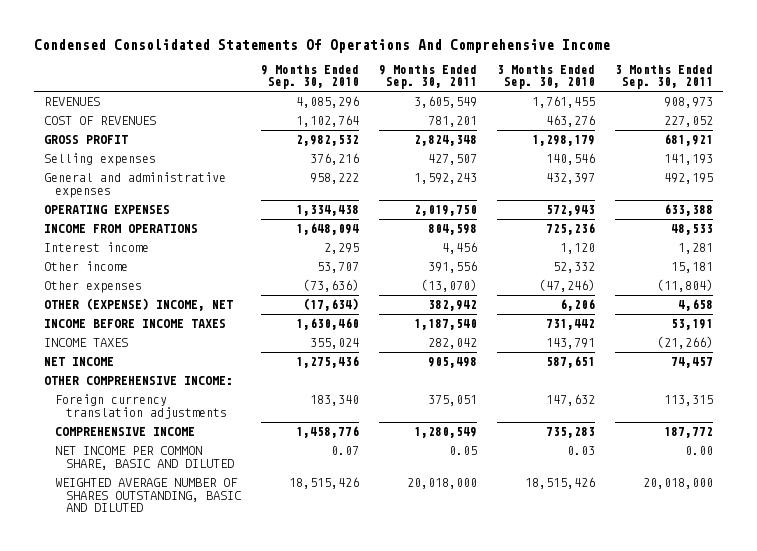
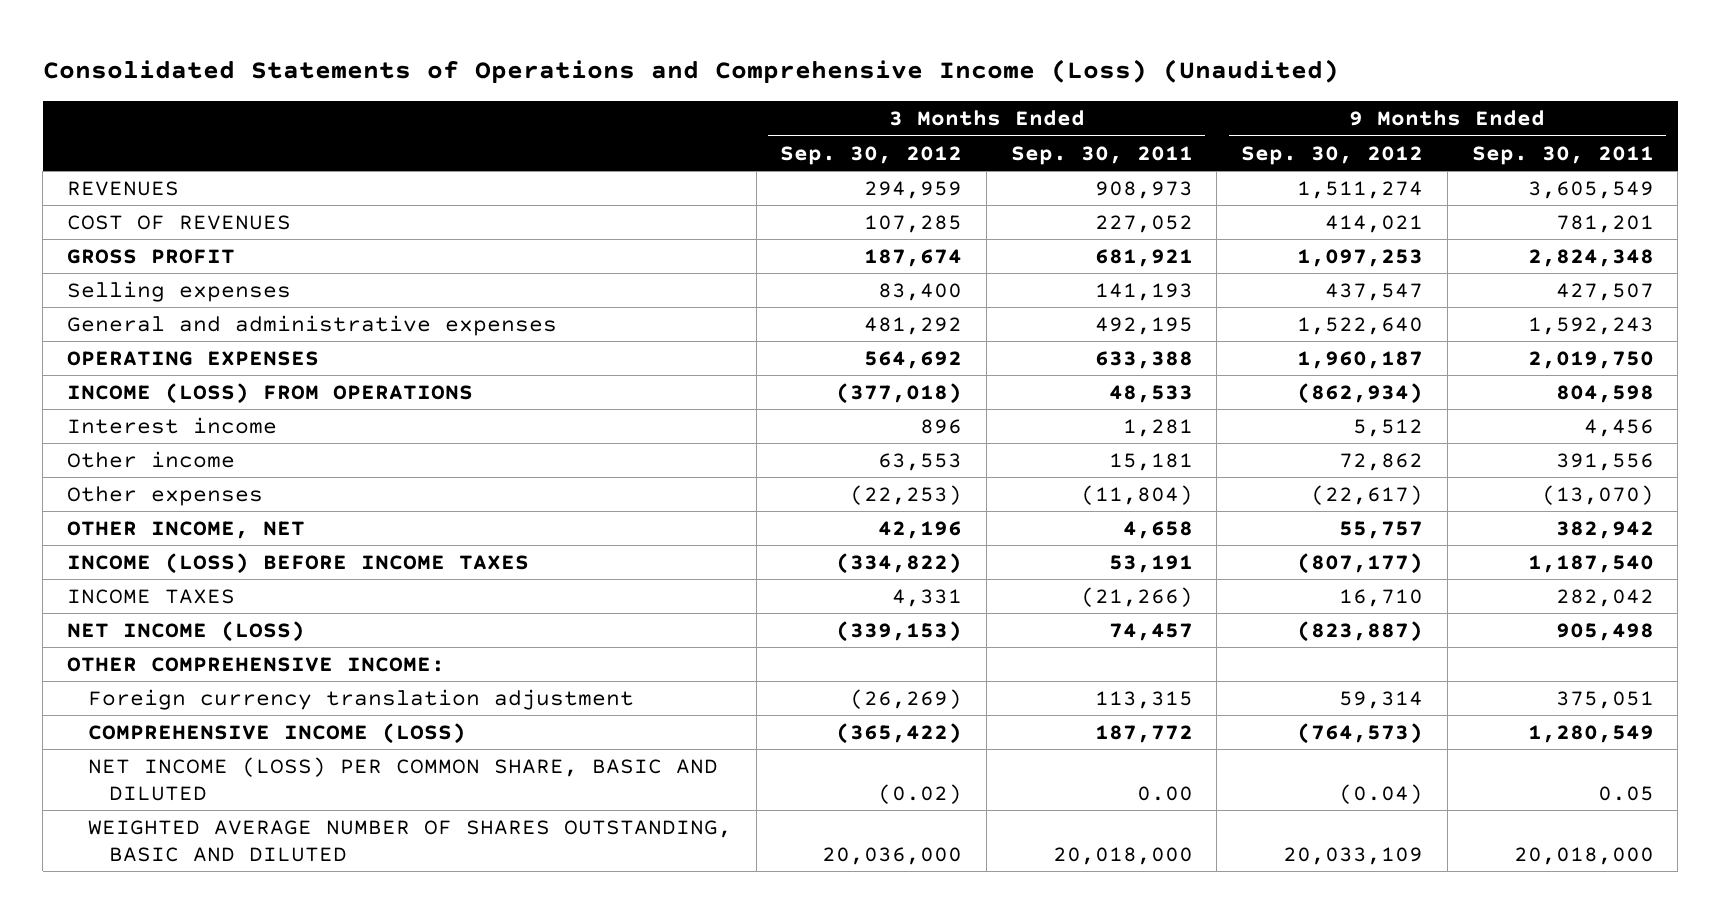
- Condensed Consolidated Statements Of Operations And Comprehensive Income
+ Consolidated Statements of Operations and Comprehensive Income (Loss) (Unaudited)
- | 9 Months Ended Sep. 30, 2010 | 9 Months Ended Sep. 30, 2011 | 3 Months Ended Sep. 30, 2010 | 3 Months Ended Sep. 30, 2011
+ | 3 Months Ended Sep. 30, 2012 | 3 Months Ended Sep. 30, 2011 | 9 Months Ended Sep. 30, 2012 | 9 Months Ended Sep. 30, 2011
- INCOME FROM OPERATIONS | 1,648,094 | 804,598 | 725,236 | 48,533
+ INCOME (LOSS) FROM OPERATIONS | (377,018) | 48,533 | (862,934) | 804,598
- OTHER (EXPENSE) INCOME, NET | (17,634) | 382,942 | 6,206 | 4,658
- INCOME BEFORE INCOME TAXES | 1,630,460 | 1,187,540 | 731,442 | 53,191
+ OTHER INCOME, NET | 42,196 | 4,658 | 55,757 | 382,942
+ INCOME (LOSS) BEFORE INCOME TAXES | (334,822) | 53,191 | (807,177) | 1,187,540
- NET INCOME | 1,275,436 | 905,498 | 587,651 | 74,457
+ NET INCOME (LOSS) | (339,153) | 74,457 | (823,887) | 905,498
- Foreign currency translation adjustments | 183,340 | 375,051 | 147,632 | 113,315
- COMPREHENSIVE INCOME | 1,458,776 | 1,280,549 | 735,283 | 187,772
- NET INCOME PER COMMON SHARE, BASIC AND DILUTED | 0.07 | 0.05 | 0.03 | 0.00
+ Foreign currency translation adjustment | (26,269) | 113,315 | 59,314 | 375,051
+ COMPREHENSIVE INCOME (LOSS) | (365,422) | 187,772 | (764,573) | 1,280,549
+ NET INCOME (LOSS) PER COMMON SHARE, BASIC AND DILUTED | (0.02) | 0.00 | (0.04) | 0.05

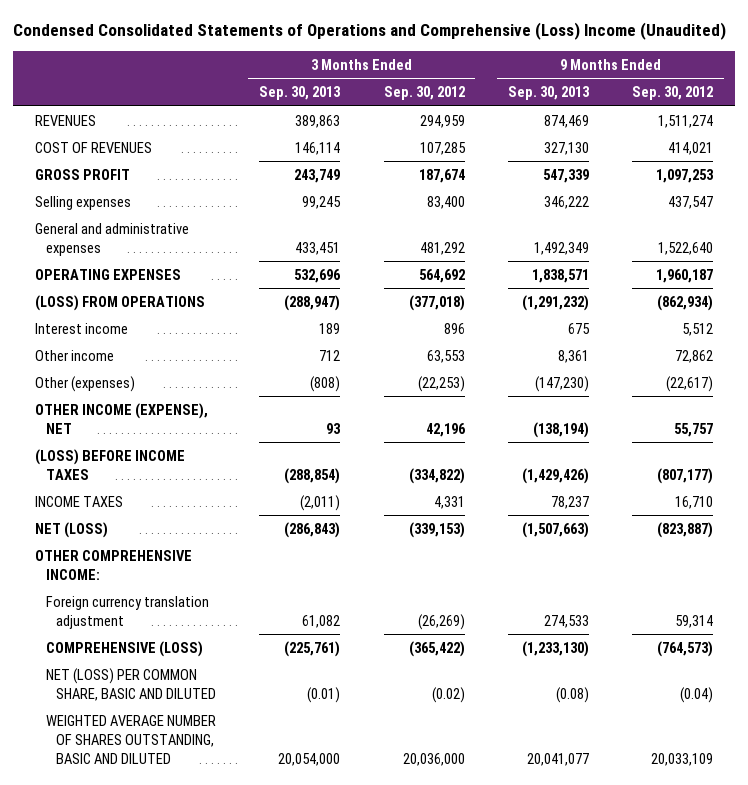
- Consolidated Statements of Operations and Comprehensive Income (Loss) (Unaudited)
+ Condensed Consolidated Statements of Operations and Comprehensive (Loss) Income (Unaudited)
- | 3 Months Ended Sep. 30, 2012 | 3 Months Ended Sep. 30, 2011 | 9 Months Ended Sep. 30, 2012 | 9 Months Ended Sep. 30, 2011
+ | 3 Months Ended Sep. 30, 2013 | 3 Months Ended Sep. 30, 2012 | 9 Months Ended Sep. 30, 2013 | 9 Months Ended Sep. 30, 2012
- INCOME (LOSS) FROM OPERATIONS | (377,018) | 48,533 | (862,934) | 804,598
+ (LOSS) FROM OPERATIONS | (288,947) | (377,018) | (1,291,232) | (862,934)
- Other expenses | (22,253) | (11,804) | (22,617) | (13,070)
- OTHER INCOME, NET | 42,196 | 4,658 | 55,757 | 382,942
- INCOME (LOSS) BEFORE INCOME TAXES | (334,822) | 53,191 | (807,177) | 1,187,540
+ Other (expenses) | (808) | (22,253) | (147,230) | (22,617)
+ OTHER INCOME (EXPENSE), NET | 93 | 42,196 | (138,194) | 55,757
+ (LOSS) BEFORE INCOME TAXES | (288,854) | (334,822) | (1,429,426) | (807,177)
- NET INCOME (LOSS) | (339,153) | 74,457 | (823,887) | 905,498
+ NET (LOSS) | (286,843) | (339,153) | (1,507,663) | (823,887)
- COMPREHENSIVE INCOME (LOSS) | (365,422) | 187,772 | (764,573) | 1,280,549
- NET INCOME (LOSS) PER COMMON SHARE, BASIC AND DILUTED | (0.02) | 0.00 | (0.04) | 0.05
+ COMPREHENSIVE (LOSS) | (225,761) | (365,422) | (1,233,130) | (764,573)
+ NET (LOSS) PER COMMON SHARE, BASIC AND DILUTED | (0.01) | (0.02) | (0.08) | (0.04)

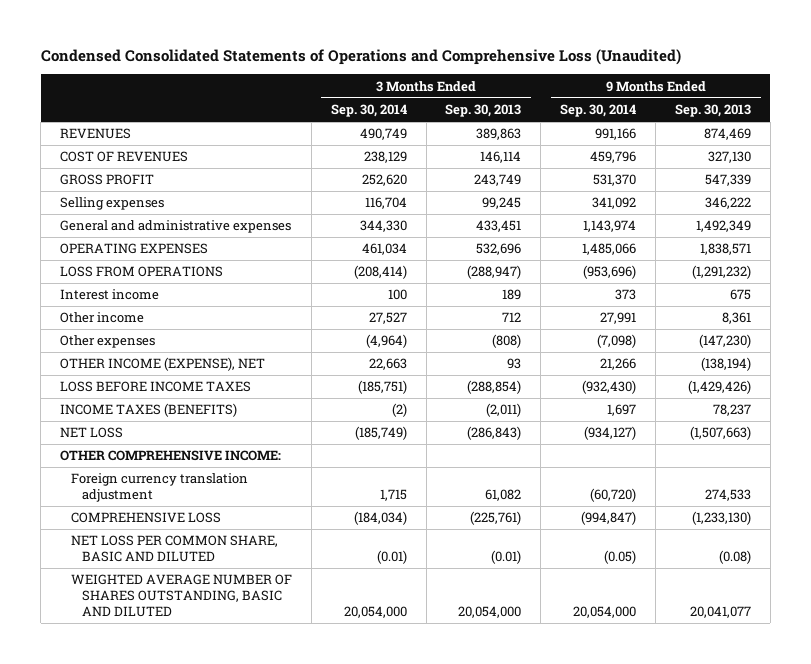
- Condensed Consolidated Statements of Operations and Comprehensive (Loss) Income (Unaudited)
+ Condensed Consolidated Statements of Operations and Comprehensive Loss (Unaudited)
- | 3 Months Ended Sep. 30, 2013 | 3 Months Ended Sep. 30, 2012 | 9 Months Ended Sep. 30, 2013 | 9 Months Ended Sep. 30, 2012
+ | 3 Months Ended Sep. 30, 2014 | 3 Months Ended Sep. 30, 2013 | 9 Months Ended Sep. 30, 2014 | 9 Months Ended Sep. 30, 2013
- (LOSS) FROM OPERATIONS | (288,947) | (377,018) | (1,291,232) | (862,934)
+ LOSS FROM OPERATIONS | (208,414) | (288,947) | (953,696) | (1,291,232)
- Other (expenses) | (808) | (22,253) | (147,230) | (22,617)
+ Other expenses | (4,964) | (808) | (7,098) | (147,230)
- (LOSS) BEFORE INCOME TAXES | (288,854) | (334,822) | (1,429,426) | (807,177)
- INCOME TAXES | (2,011) | 4,331 | 78,237 | 16,710
- NET (LOSS) | (286,843) | (339,153) | (1,507,663) | (823,887)
+ LOSS BEFORE INCOME TAXES | (185,751) | (288,854) | (932,430) | (1,429,426)
+ INCOME TAXES (BENEFITS) | (2) | (2,011) | 1,697 | 78,237
+ NET LOSS | (185,749) | (286,843) | (934,127) | (1,507,663)
- COMPREHENSIVE (LOSS) | (225,761) | (365,422) | (1,233,130) | (764,573)
- NET (LOSS) PER COMMON SHARE, BASIC AND DILUTED | (0.01) | (0.02) | (0.08) | (0.04)
+ COMPREHENSIVE LOSS | (184,034) | (225,761) | (994,847) | (1,233,130)
+ NET LOSS PER COMMON SHARE, BASIC AND DILUTED | (0.01) | (0.01) | (0.05) | (0.08)

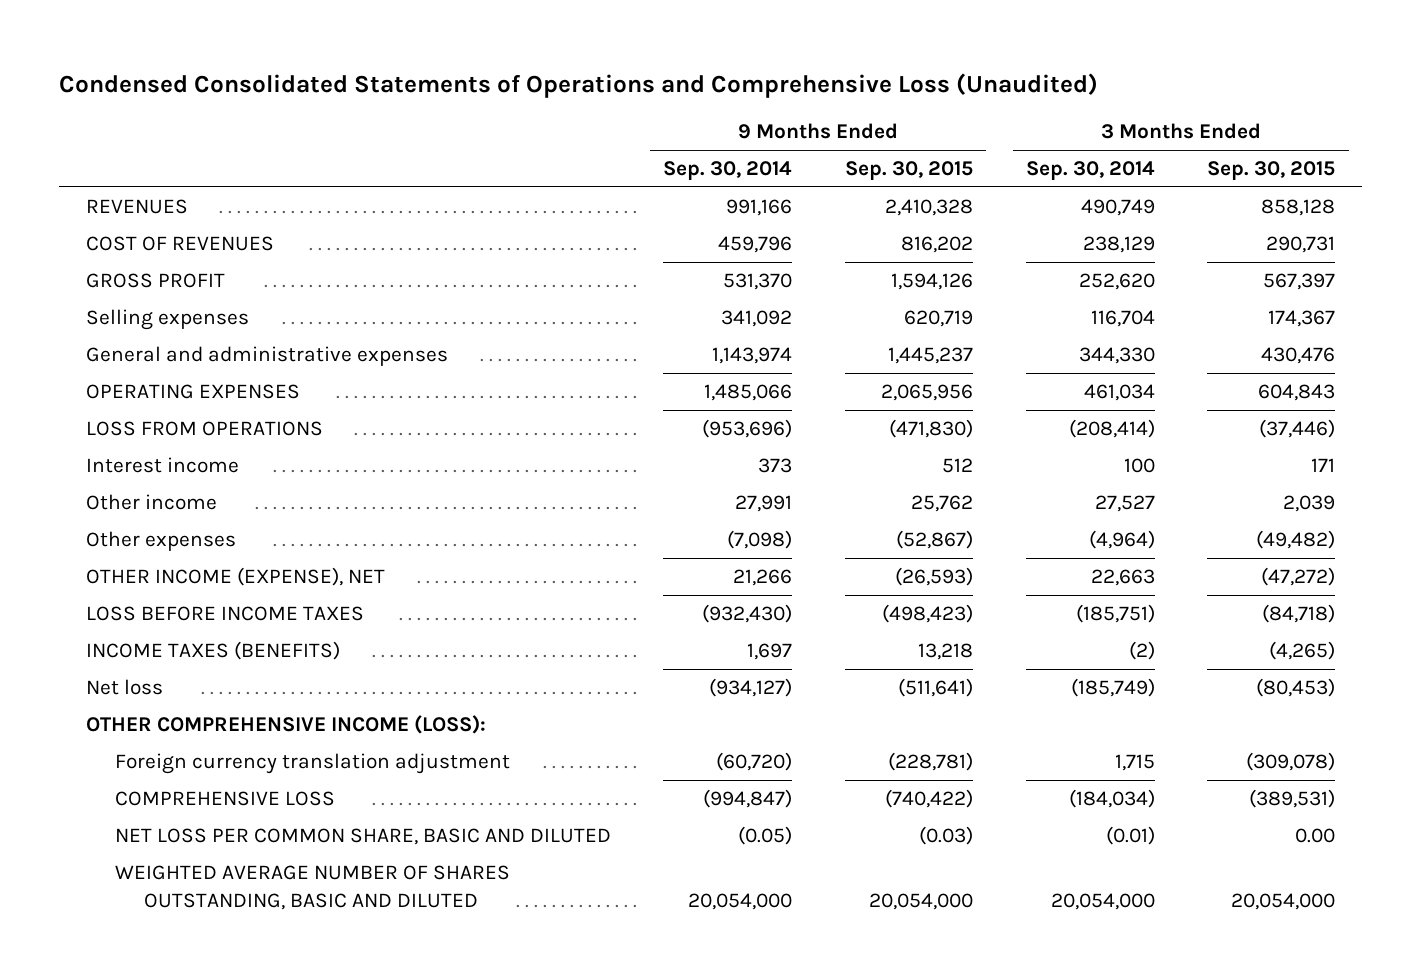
- | 3 Months Ended Sep. 30, 2014 | 3 Months Ended Sep. 30, 2013 | 9 Months Ended Sep. 30, 2014 | 9 Months Ended Sep. 30, 2013
+ | 9 Months Ended Sep. 30, 2014 | 9 Months Ended Sep. 30, 2015 | 3 Months Ended Sep. 30, 2014 | 3 Months Ended Sep. 30, 2015
- NET LOSS | (185,749) | (286,843) | (934,127) | (1,507,663)
- OTHER COMPREHENSIVE INCOME:
+ Net loss | (934,127) | (511,641) | (185,749) | (80,453)
+ OTHER COMPREHENSIVE INCOME (LOSS):

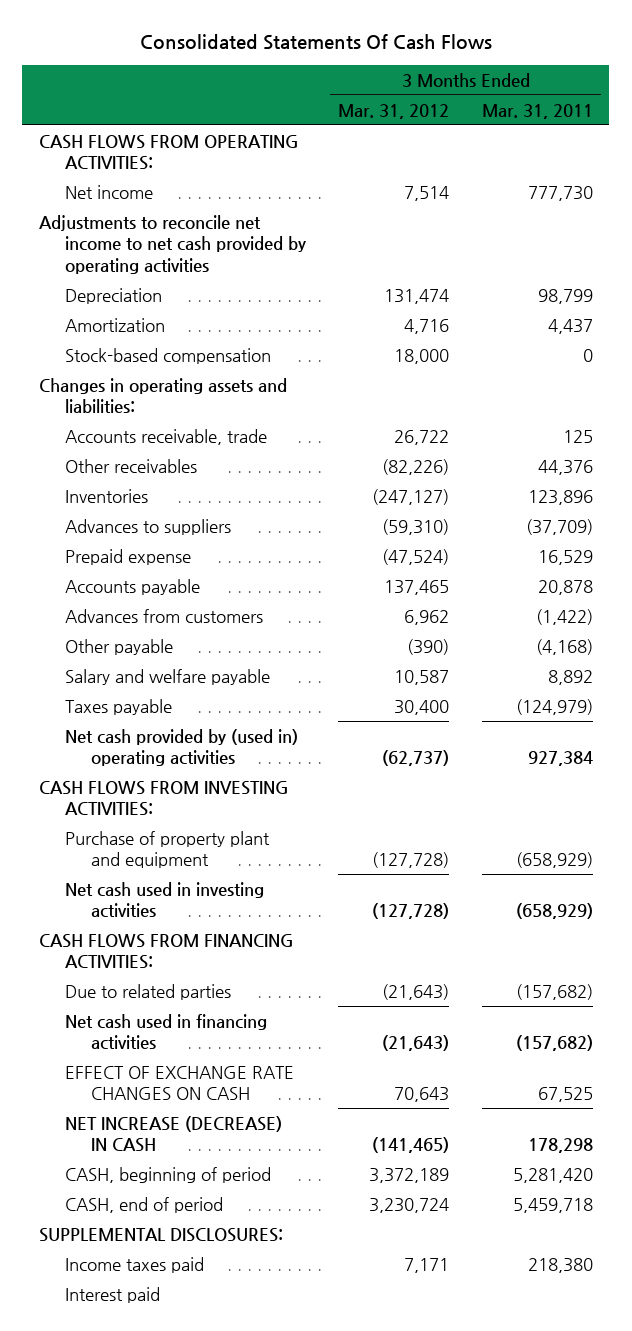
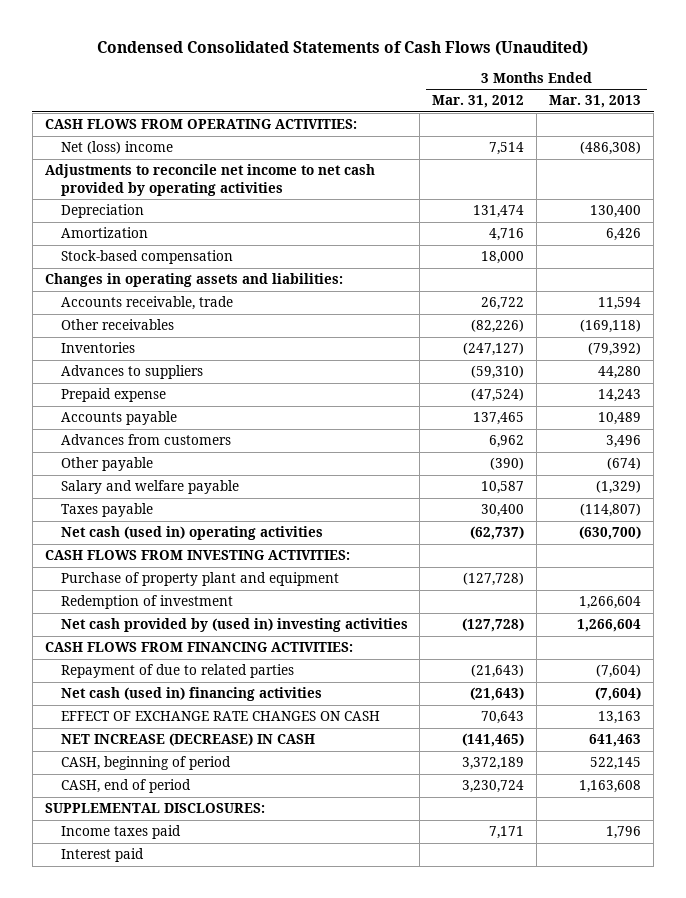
- Consolidated Statements Of Cash Flows
+ Condensed Consolidated Statements of Cash Flows (Unaudited)
- | 3 Months Ended Mar. 31, 2012 | 3 Months Ended Mar. 31, 2011
+ | 3 Months Ended Mar. 31, 2012 | 3 Months Ended Mar. 31, 2013
- Net income | 7,514 | 777,730
+ Net (loss) income | 7,514 | (486,308)
- Net cash provided by (used in) operating activities | (62,737) | 927,384
+ Net cash (used in) operating activities | (62,737) | (630,700)
- Net cash used in investing activities | (127,728) | (658,929)
+ Redemption of investment | | 1,266,604
+ Net cash provided by (used in) investing activities | (127,728) | 1,266,604
- Due to related parties | (21,643) | (157,682)
- Net cash used in financing activities | (21,643) | (157,682)
+ Repayment of due to related parties | (21,643) | (7,604)
+ Net cash (used in) financing activities | (21,643) | (7,604)

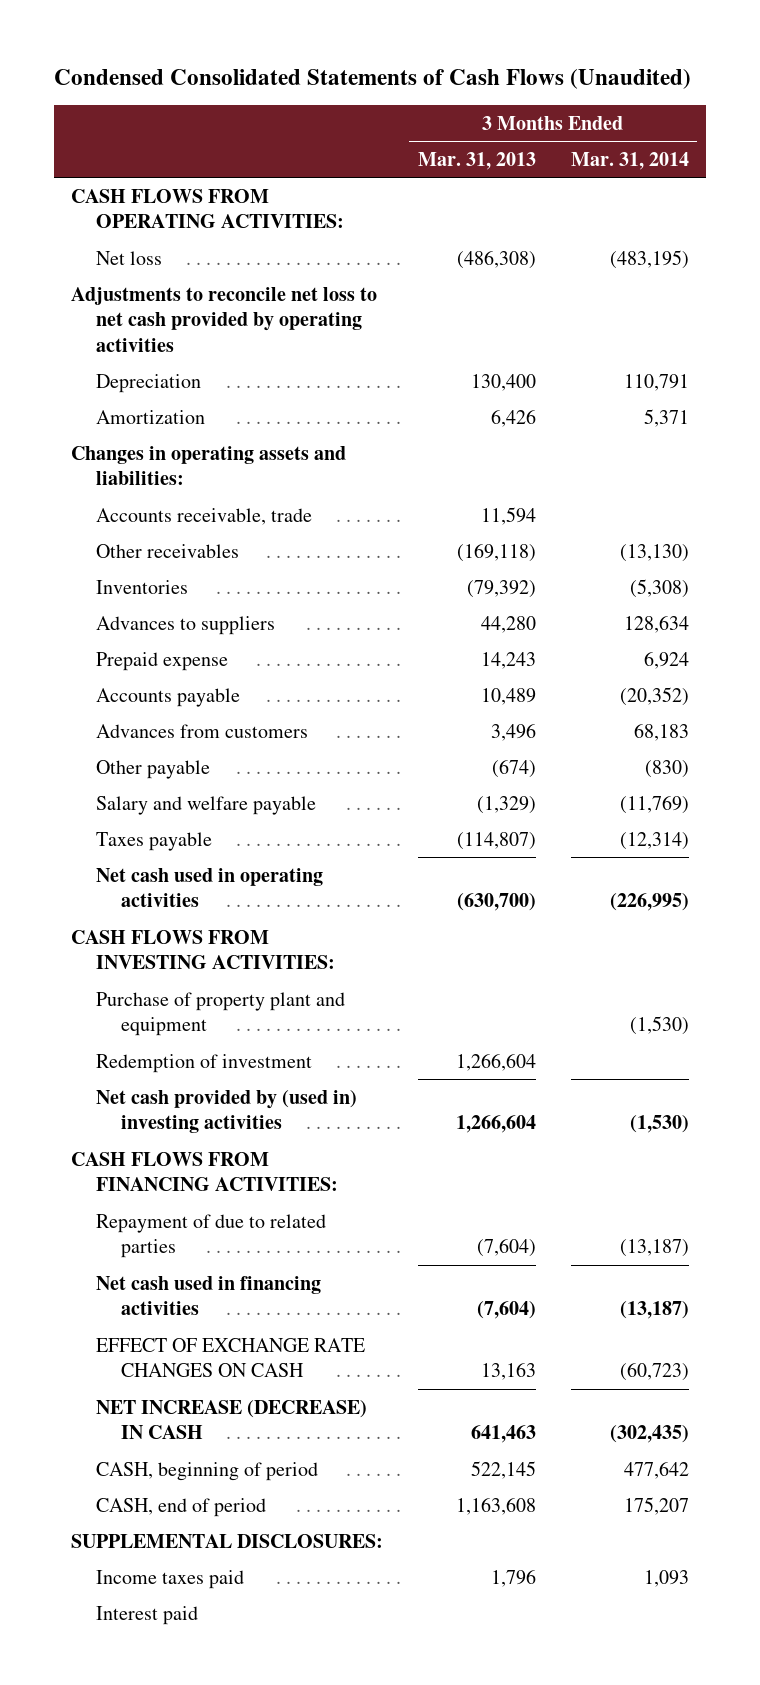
- | 3 Months Ended Mar. 31, 2012 | 3 Months Ended Mar. 31, 2013
+ | 3 Months Ended Mar. 31, 2013 | 3 Months Ended Mar. 31, 2014
- Net (loss) income | 7,514 | (486,308)
- Adjustments to reconcile net income to net cash provided by operating activities
+ Net loss | (486,308) | (483,195)
+ Adjustments to reconcile net loss to net cash provided by operating activities
- Stock-based compensation | 18,000 |
- Net cash (used in) operating activities | (62,737) | (630,700)
+ Net cash used in operating activities | (630,700) | (226,995)
- Net cash (used in) financing activities | (21,643) | (7,604)
+ Net cash used in financing activities | (7,604) | (13,187)

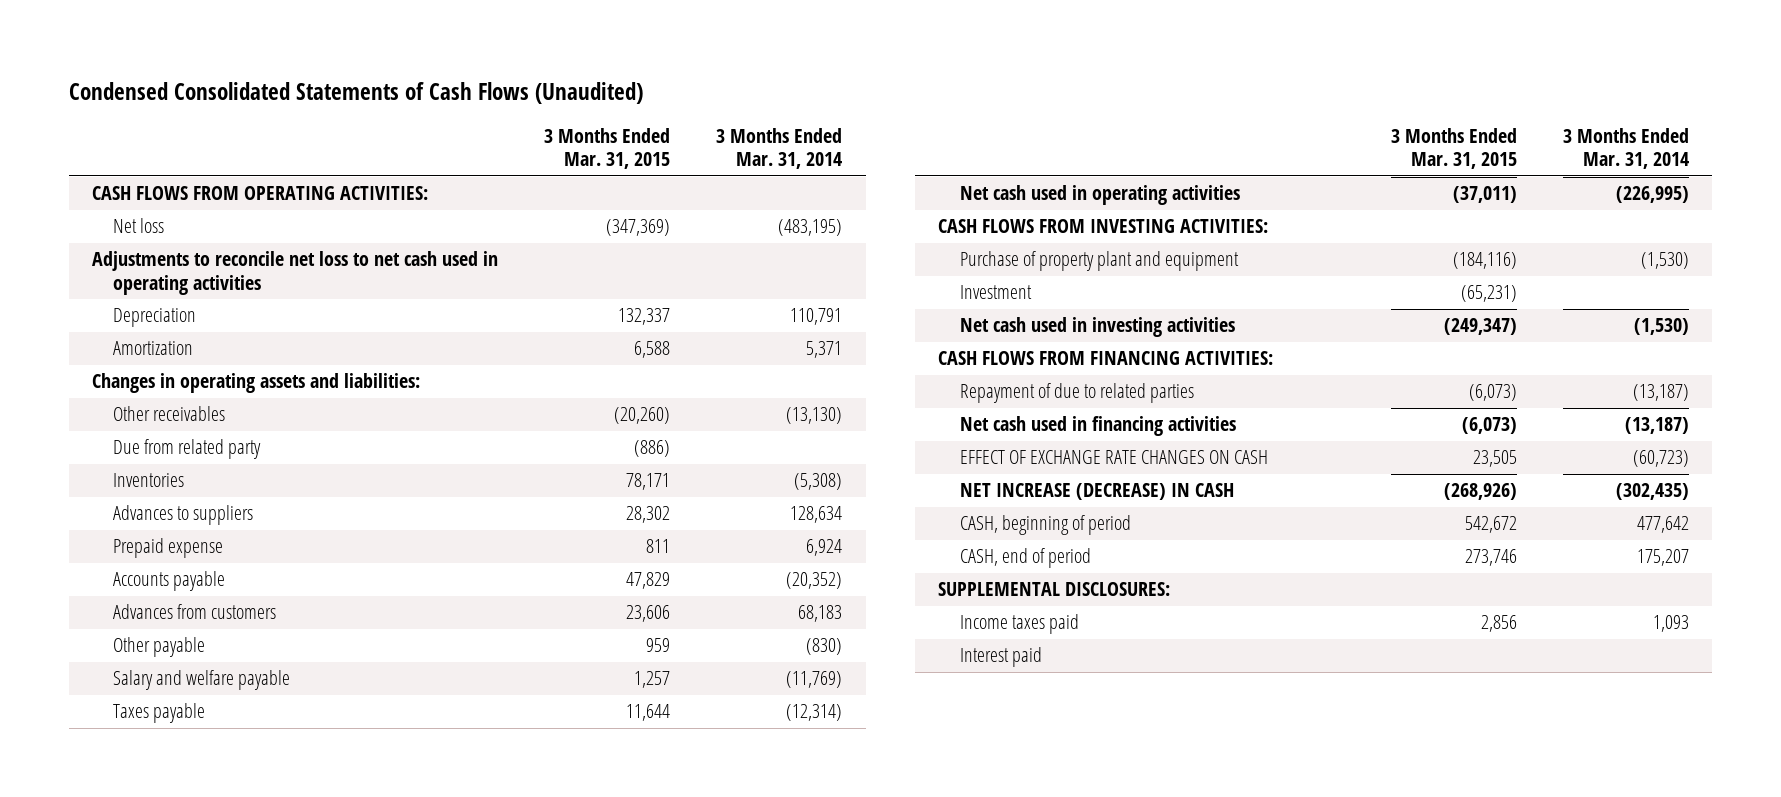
- | 3 Months Ended Mar. 31, 2013 | 3 Months Ended Mar. 31, 2014
+ | 3 Months Ended Mar. 31, 2015 | 3 Months Ended Mar. 31, 2014
- Adjustments to reconcile net loss to net cash provided by operating activities
+ Adjustments to reconcile net loss to net cash used in operating activities
- Accounts receivable, trade | 11,594 |
+ Due from related party | (886) |
- Redemption of investment | 1,266,604 |
- Net cash provided by (used in) investing activities | 1,266,604 | (1,530)
+ Investment | (65,231) |
+ Net cash used in investing activities | (249,347) | (1,530)

